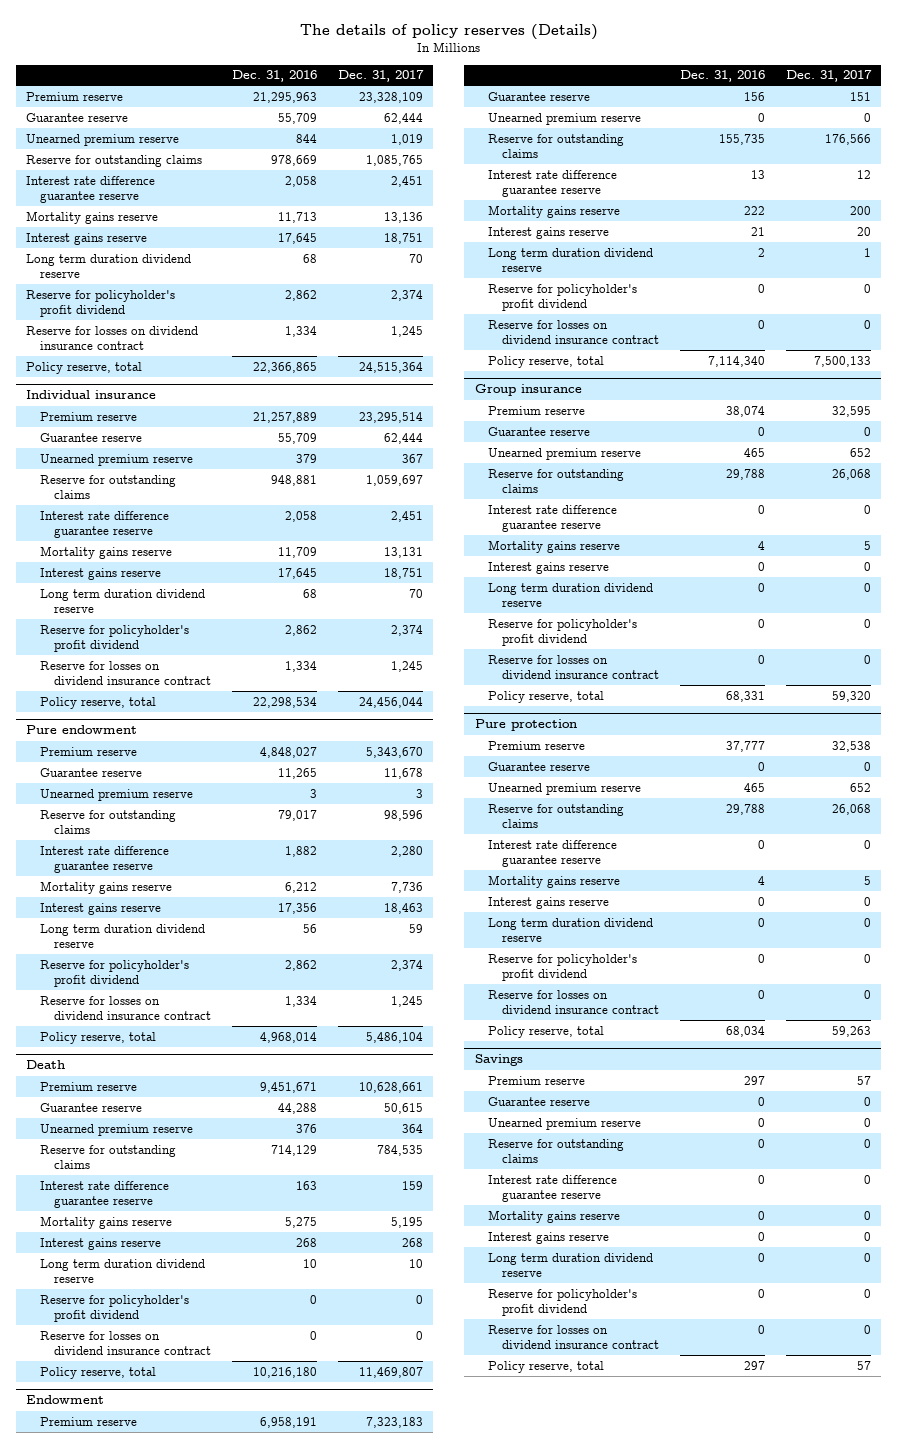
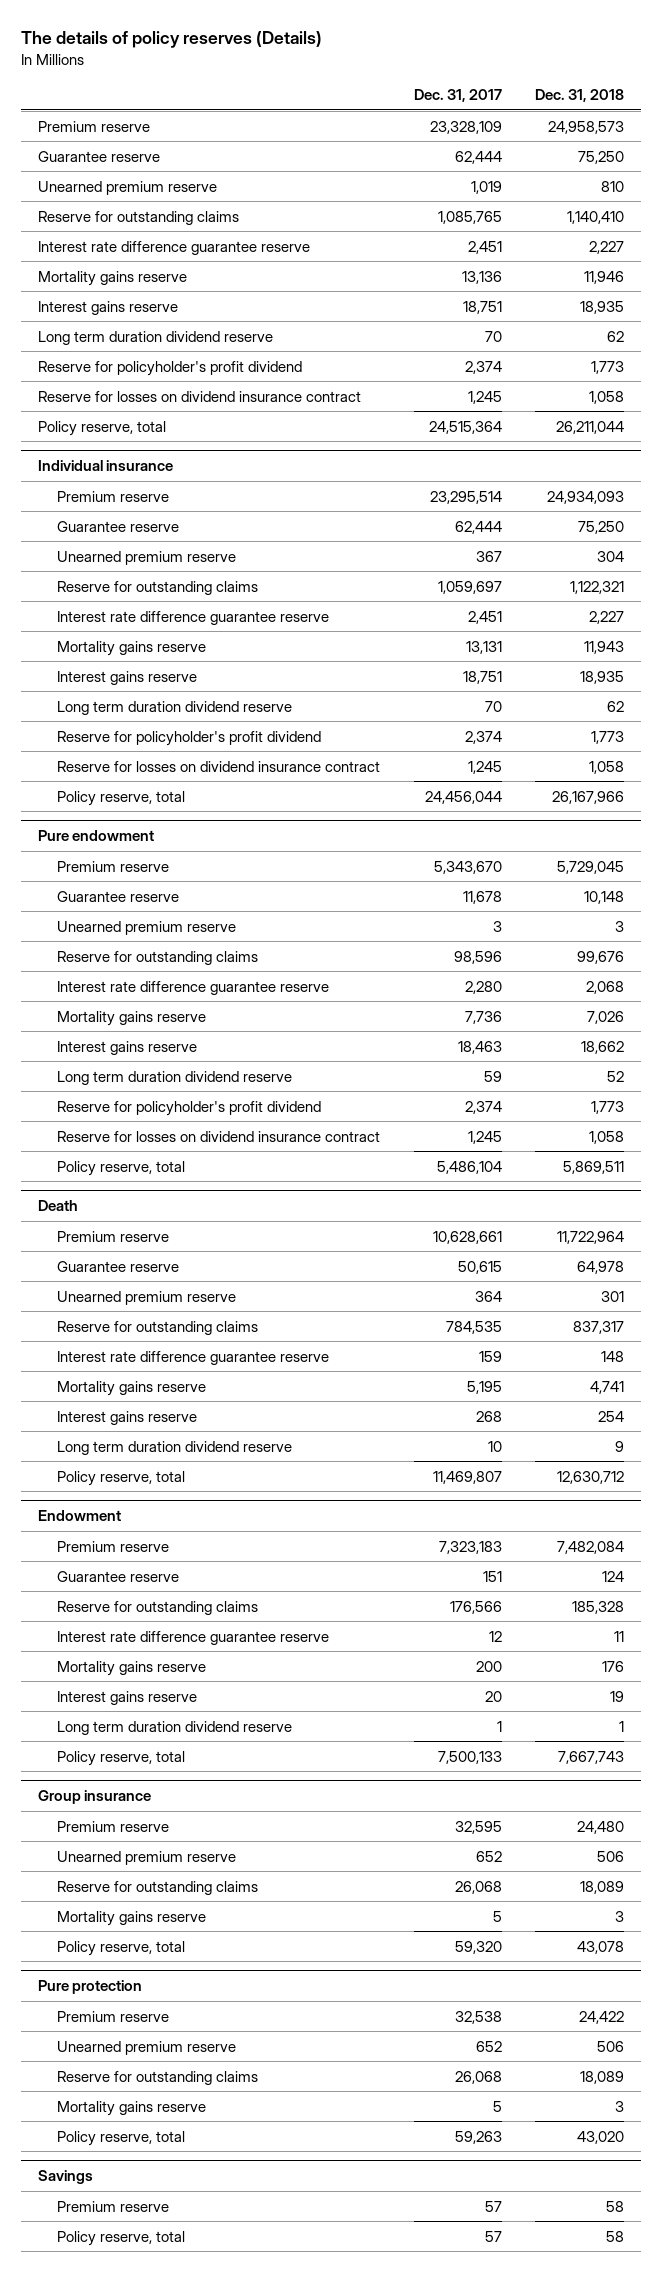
- | Dec. 31, 2016 | Dec. 31, 2017
+ | Dec. 31, 2017 | Dec. 31, 2018
@ Death
- Reserve for policyholder's profit dividend | 0 | 0
- Reserve for losses on dividend insurance contract | 0 | 0
@ Endowment
- Unearned premium reserve | 0 | 0
- Reserve for policyholder's profit dividend | 0 | 0
- Reserve for losses on dividend insurance contract | 0 | 0
@ Group insurance
- Guarantee reserve | 0 | 0
- Interest rate difference guarantee reserve | 0 | 0
- Interest gains reserve | 0 | 0
- Long term duration dividend reserve | 0 | 0
- Reserve for policyholder's profit dividend | 0 | 0
- Reserve for losses on dividend insurance contract | 0 | 0
@ Pure protection
- Guarantee reserve | 0 | 0
- Interest rate difference guarantee reserve | 0 | 0
- Interest gains reserve | 0 | 0
- Long term duration dividend reserve | 0 | 0
- Reserve for policyholder's profit dividend | 0 | 0
- Reserve for losses on dividend insurance contract | 0 | 0
@ Savings
- Guarantee reserve | 0 | 0
- Unearned premium reserve | 0 | 0
- Reserve for outstanding claims | 0 | 0
- Interest rate difference guarantee reserve | 0 | 0
- Mortality gains reserve | 0 | 0
- Interest gains reserve | 0 | 0
- Long term duration dividend reserve | 0 | 0
- Reserve for policyholder's profit dividend | 0 | 0
- Reserve for losses on dividend insurance contract | 0 | 0

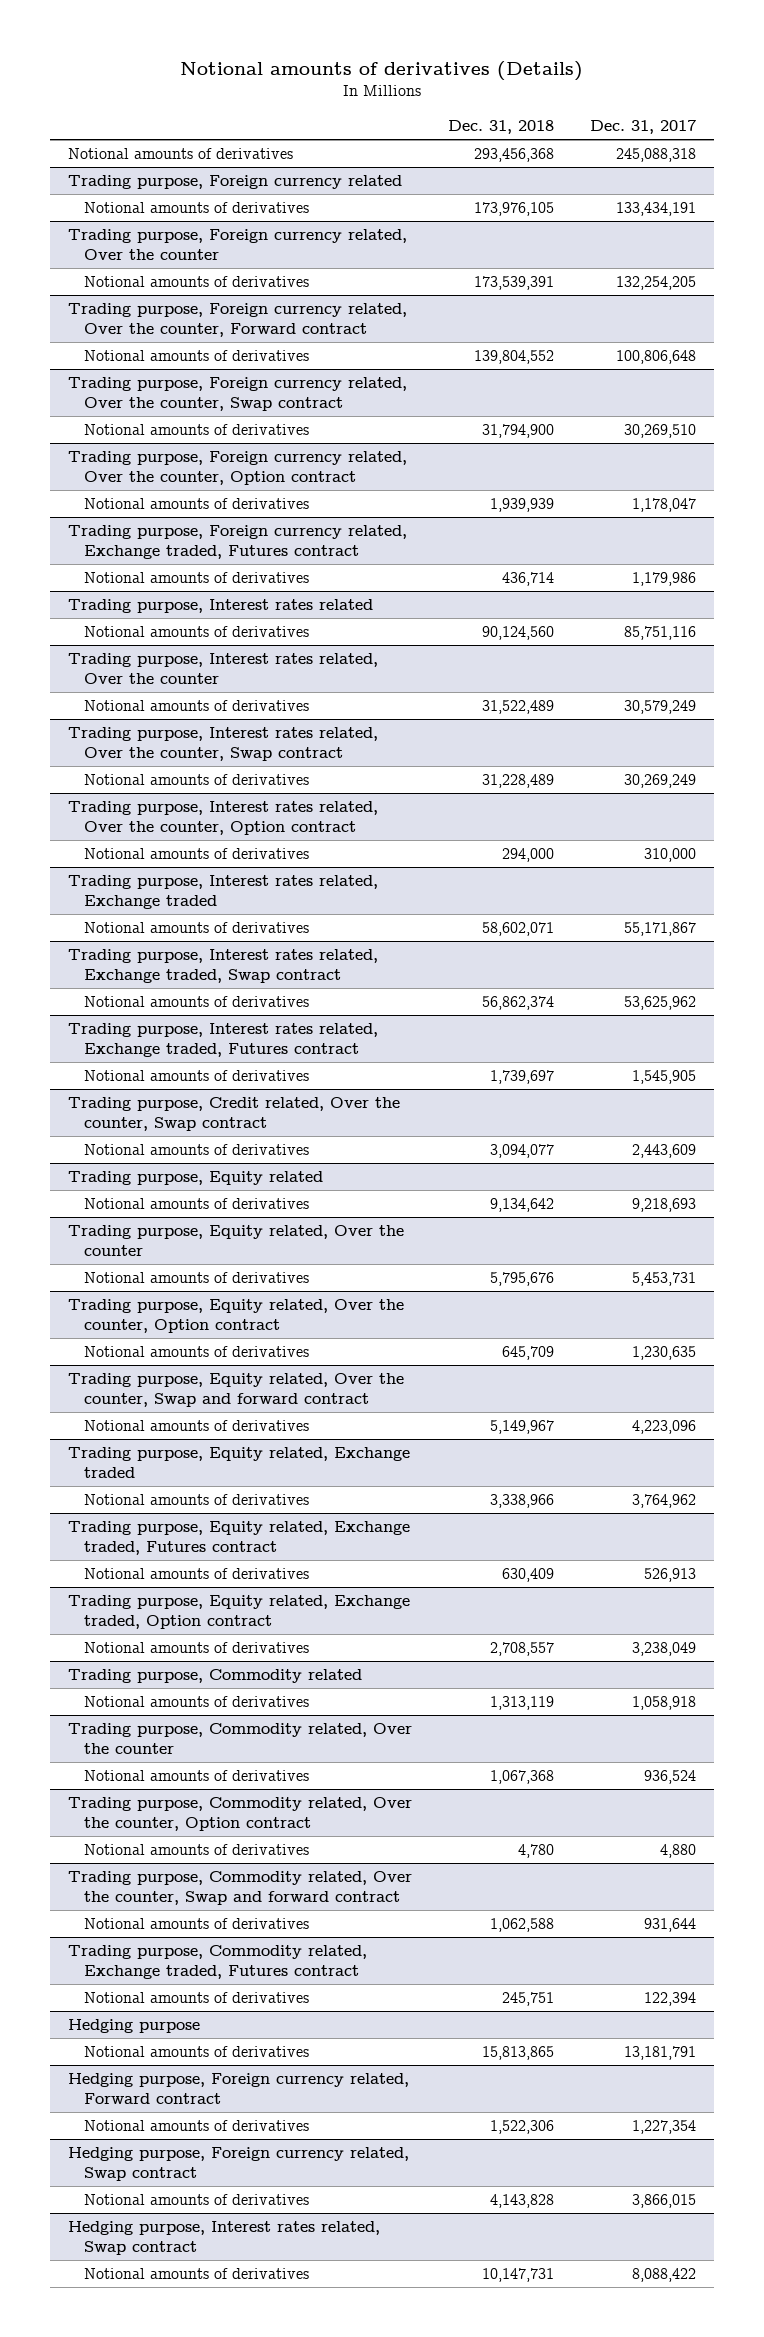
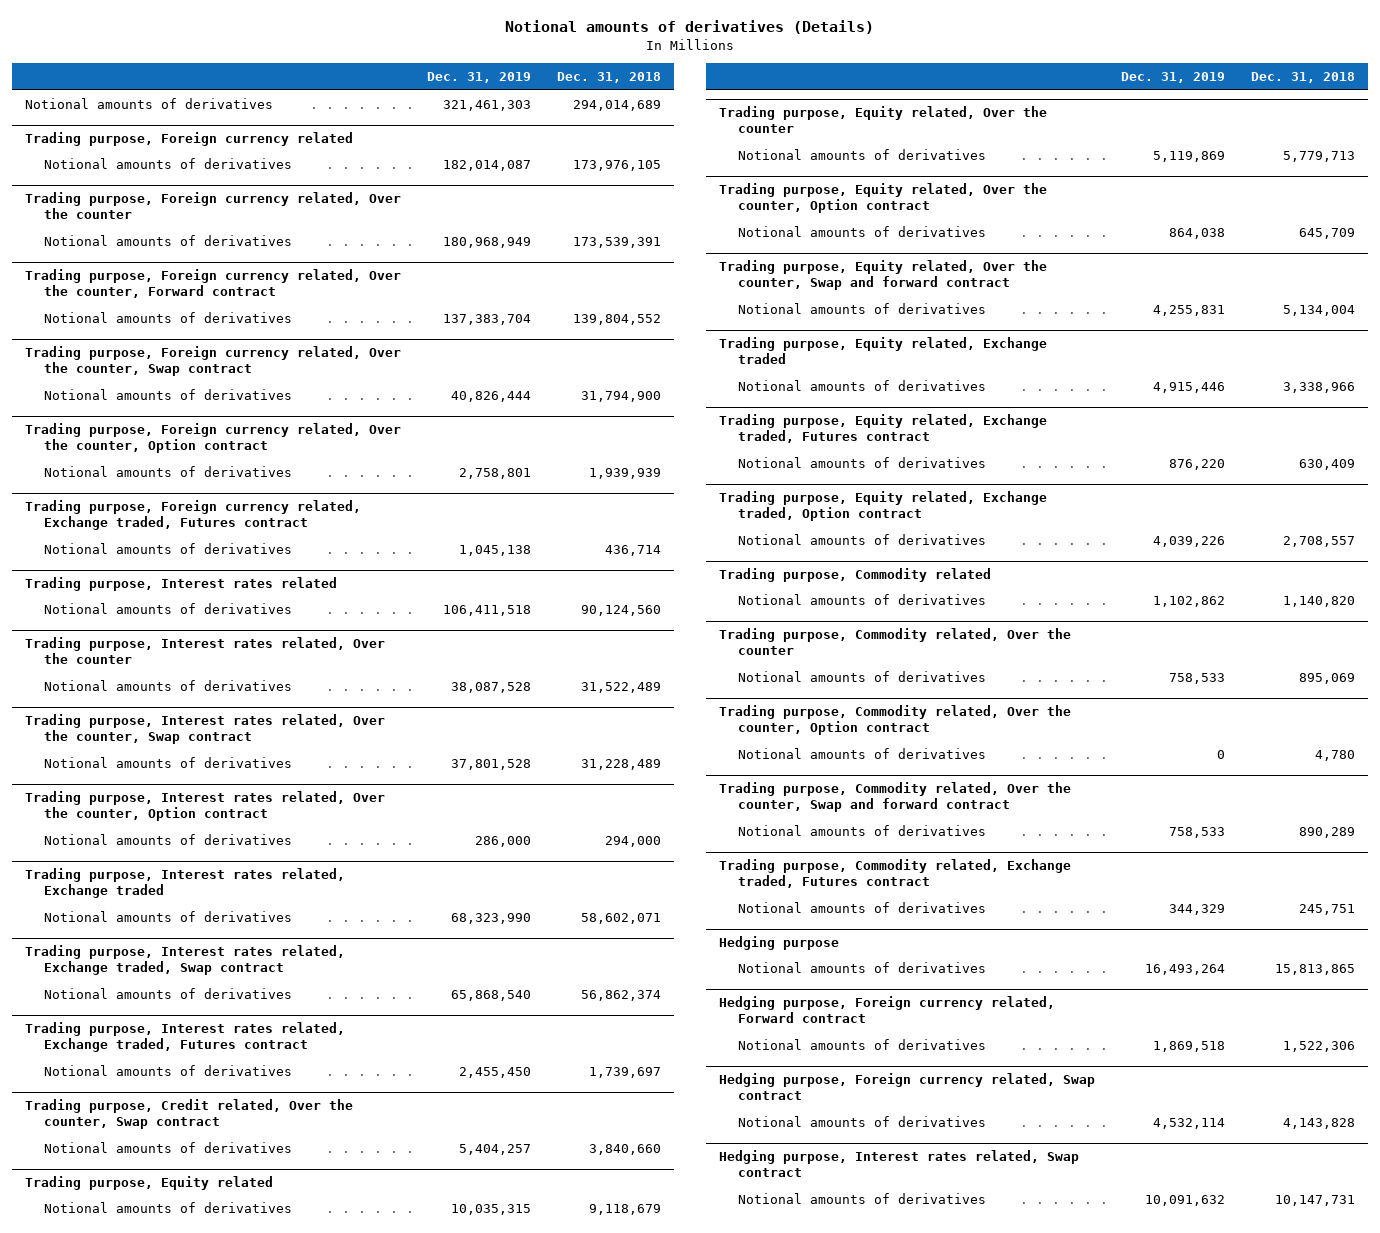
- | Dec. 31, 2018 | Dec. 31, 2017
+ | Dec. 31, 2019 | Dec. 31, 2018
- Notional amounts of derivatives | 293,456,368 | 245,088,318
+ Notional amounts of derivatives | 321,461,303 | 294,014,689
@ Trading purpose, Credit related, Over the counter, Swap contract
- Notional amounts of derivatives | 3,094,077 | 2,443,609
+ Notional amounts of derivatives | 5,404,257 | 3,840,660
@ Trading purpose, Equity related
- Notional amounts of derivatives | 9,134,642 | 9,218,693
+ Notional amounts of derivatives | 10,035,315 | 9,118,679
@ Trading purpose, Equity related, Over the counter
- Notional amounts of derivatives | 5,795,676 | 5,453,731
+ Notional amounts of derivatives | 5,119,869 | 5,779,713
@ Trading purpose, Equity related, Over the counter, Swap and forward contract
- Notional amounts of derivatives | 5,149,967 | 4,223,096
+ Notional amounts of derivatives | 4,255,831 | 5,134,004
@ Trading purpose, Commodity related
- Notional amounts of derivatives | 1,313,119 | 1,058,918
+ Notional amounts of derivatives | 1,102,862 | 1,140,820
@ Trading purpose, Commodity related, Over the counter
- Notional amounts of derivatives | 1,067,368 | 936,524
+ Notional amounts of derivatives | 758,533 | 895,069
@ Trading purpose, Commodity related, Over the counter, Swap and forward contract
- Notional amounts of derivatives | 1,062,588 | 931,644
+ Notional amounts of derivatives | 758,533 | 890,289

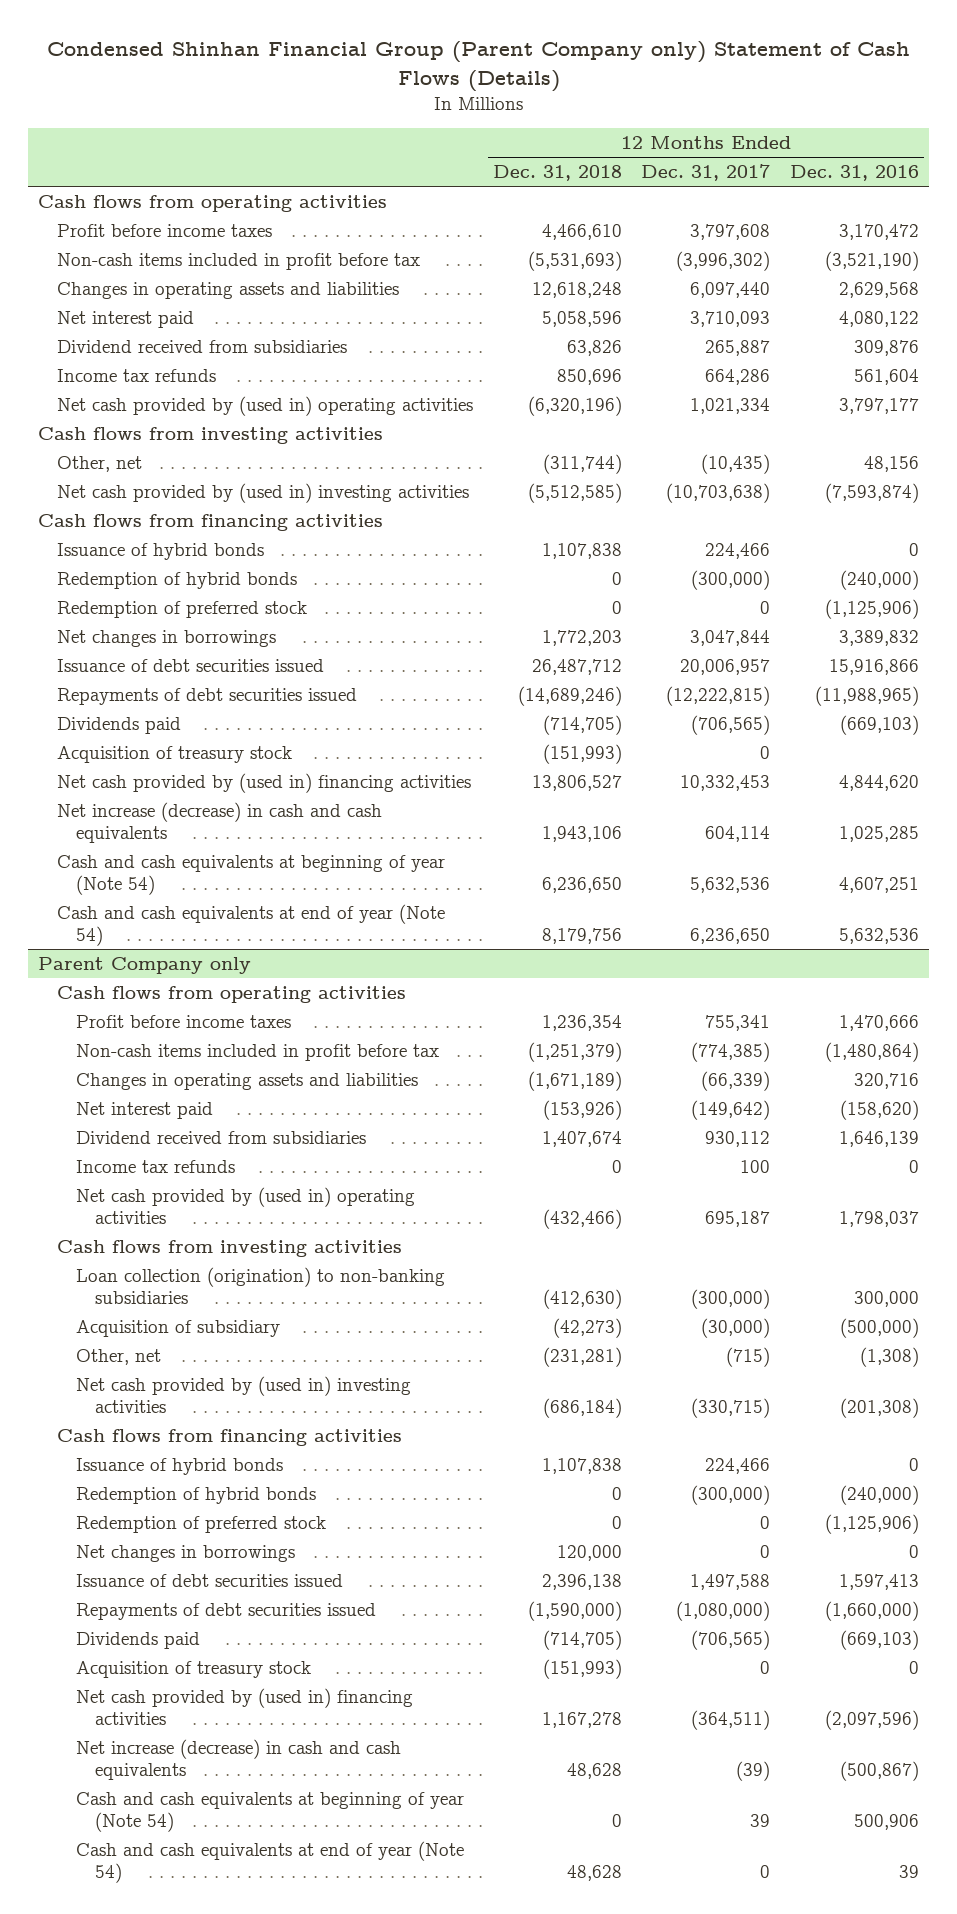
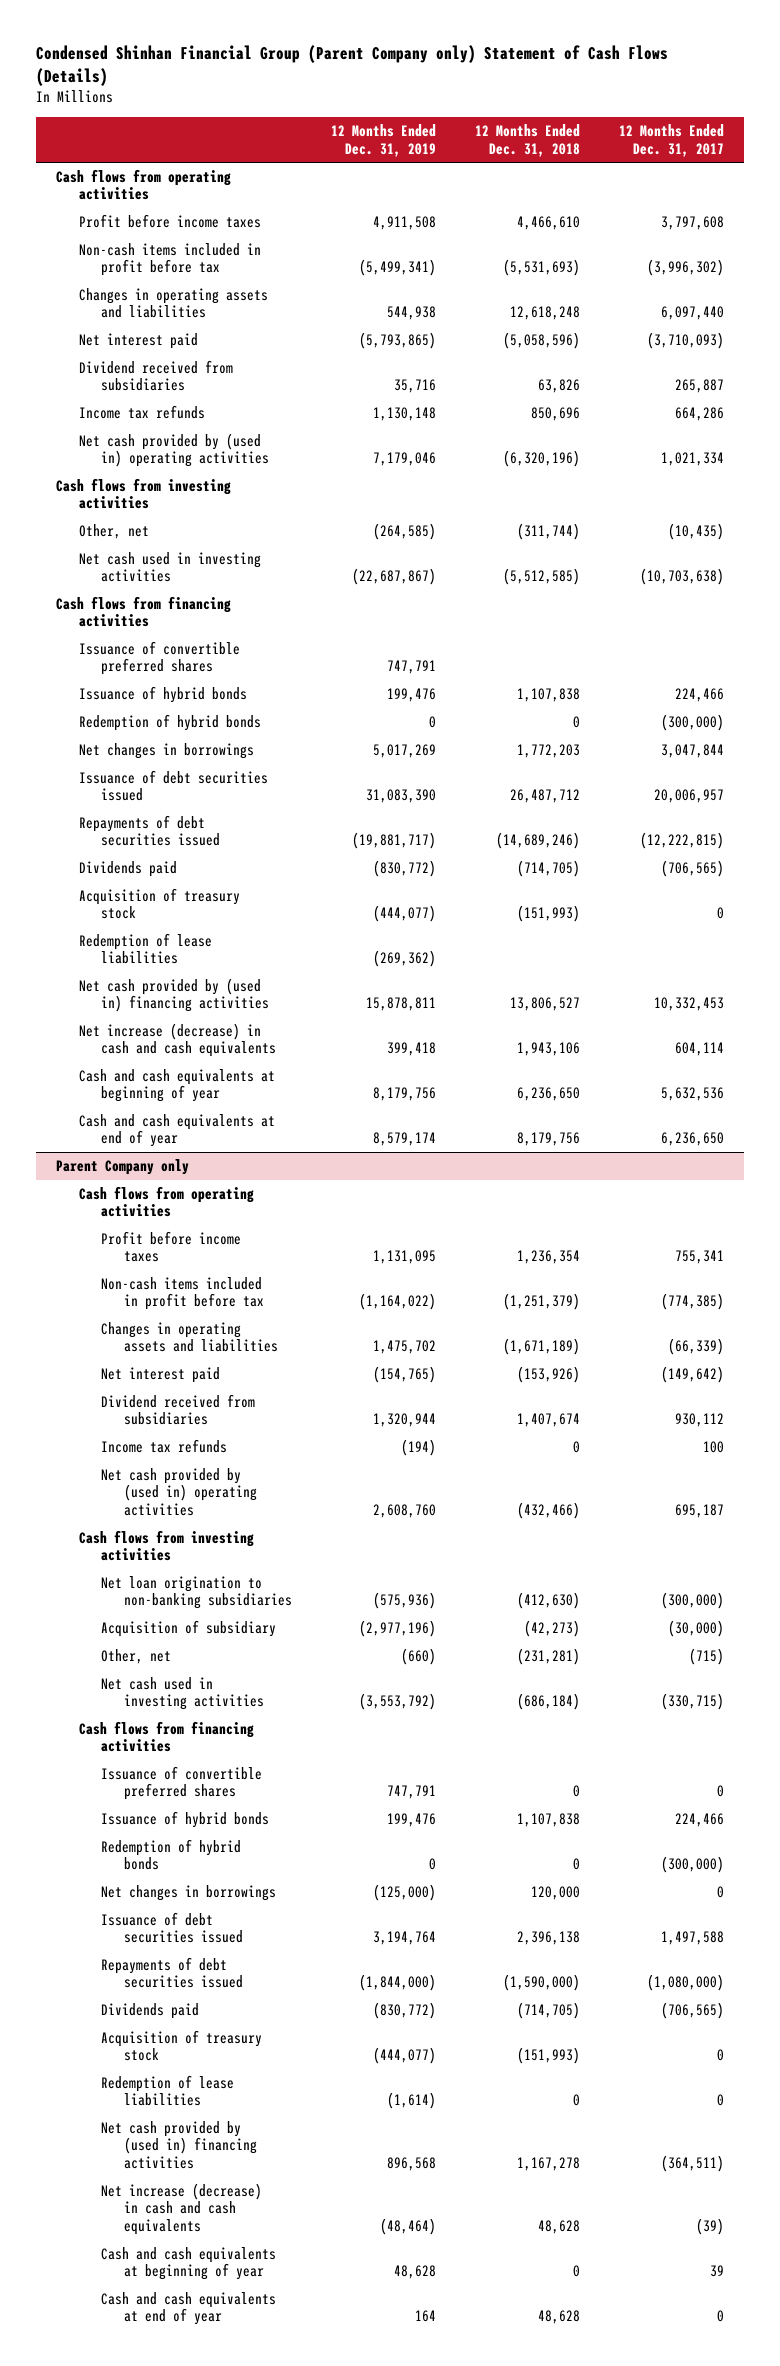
- | 12 Months Ended Dec. 31, 2018 | 12 Months Ended Dec. 31, 2017 | 12 Months Ended Dec. 31, 2016
+ | 12 Months Ended Dec. 31, 2019 | 12 Months Ended Dec. 31, 2018 | 12 Months Ended Dec. 31, 2017
- Net interest paid | 5,058,596 | 3,710,093 | 4,080,122
+ Net interest paid | (5,793,865) | (5,058,596) | (3,710,093)
- Net cash provided by (used in) investing activities | (5,512,585) | (10,703,638) | (7,593,874)
+ Net cash used in investing activities | (22,687,867) | (5,512,585) | (10,703,638)
+ Issuance of convertible preferred shares | 747,791 | |
- Redemption of preferred stock | 0 | 0 | (1,125,906)
+ Redemption of lease liabilities | (269,362) | |
- Cash and cash equivalents at beginning of year (Note 54) | 6,236,650 | 5,632,536 | 4,607,251
- Cash and cash equivalents at end of year (Note 54) | 8,179,756 | 6,236,650 | 5,632,536
+ Cash and cash equivalents at beginning of year | 8,179,756 | 6,236,650 | 5,632,536
+ Cash and cash equivalents at end of year | 8,579,174 | 8,179,756 | 6,236,650
@ Parent Company only
- Loan collection (origination) to non-banking subsidiaries | (412,630) | (300,000) | 300,000
+ Net loan origination to non-banking subsidiaries | (575,936) | (412,630) | (300,000)
- Net cash provided by (used in) investing activities | (686,184) | (330,715) | (201,308)
+ Net cash used in investing activities | (3,553,792) | (686,184) | (330,715)
+ Issuance of convertible preferred shares | 747,791 | 0 | 0
- Redemption of preferred stock | 0 | 0 | (1,125,906)
+ Redemption of lease liabilities | (1,614) | 0 | 0
- Cash and cash equivalents at beginning of year (Note 54) | 0 | 39 | 500,906
- Cash and cash equivalents at end of year (Note 54) | 48,628 | 0 | 39
+ Cash and cash equivalents at beginning of year | 48,628 | 0 | 39
+ Cash and cash equivalents at end of year | 164 | 48,628 | 0

